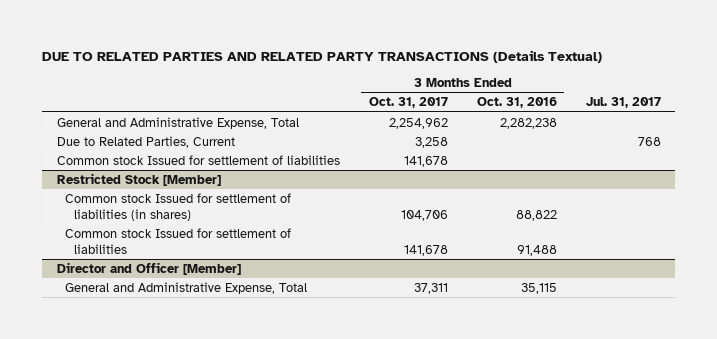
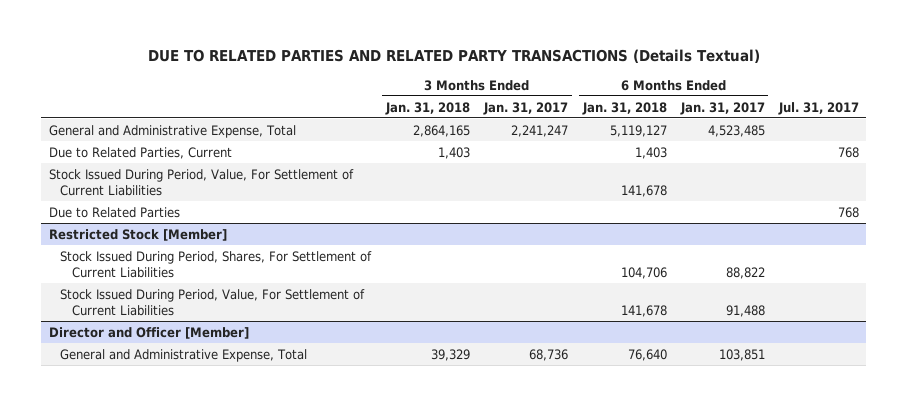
- | 3 Months Ended Oct. 31, 2017 | 3 Months Ended Oct. 31, 2016 | Jul. 31, 2017
+ | 3 Months Ended Jan. 31, 2018 | 3 Months Ended Jan. 31, 2017 | 6 Months Ended Jan. 31, 2018 | 6 Months Ended Jan. 31, 2017 | Jul. 31, 2017
- Common stock Issued for settlement of liabilities | 141,678 | |
+ Stock Issued During Period, Value, For Settlement of Current Liabilities | | | 141,678 | |
+ Due to Related Parties | | | | | 768
@ Restricted Stock [Member]
- Common stock Issued for settlement of liabilities (in shares) | 104,706 | 88,822 |
- Common stock Issued for settlement of liabilities | 141,678 | 91,488 |
+ Stock Issued During Period, Shares, For Settlement of Current Liabilities | | | 104,706 | 88,822 |
+ Stock Issued During Period, Value, For Settlement of Current Liabilities | | | 141,678 | 91,488 |

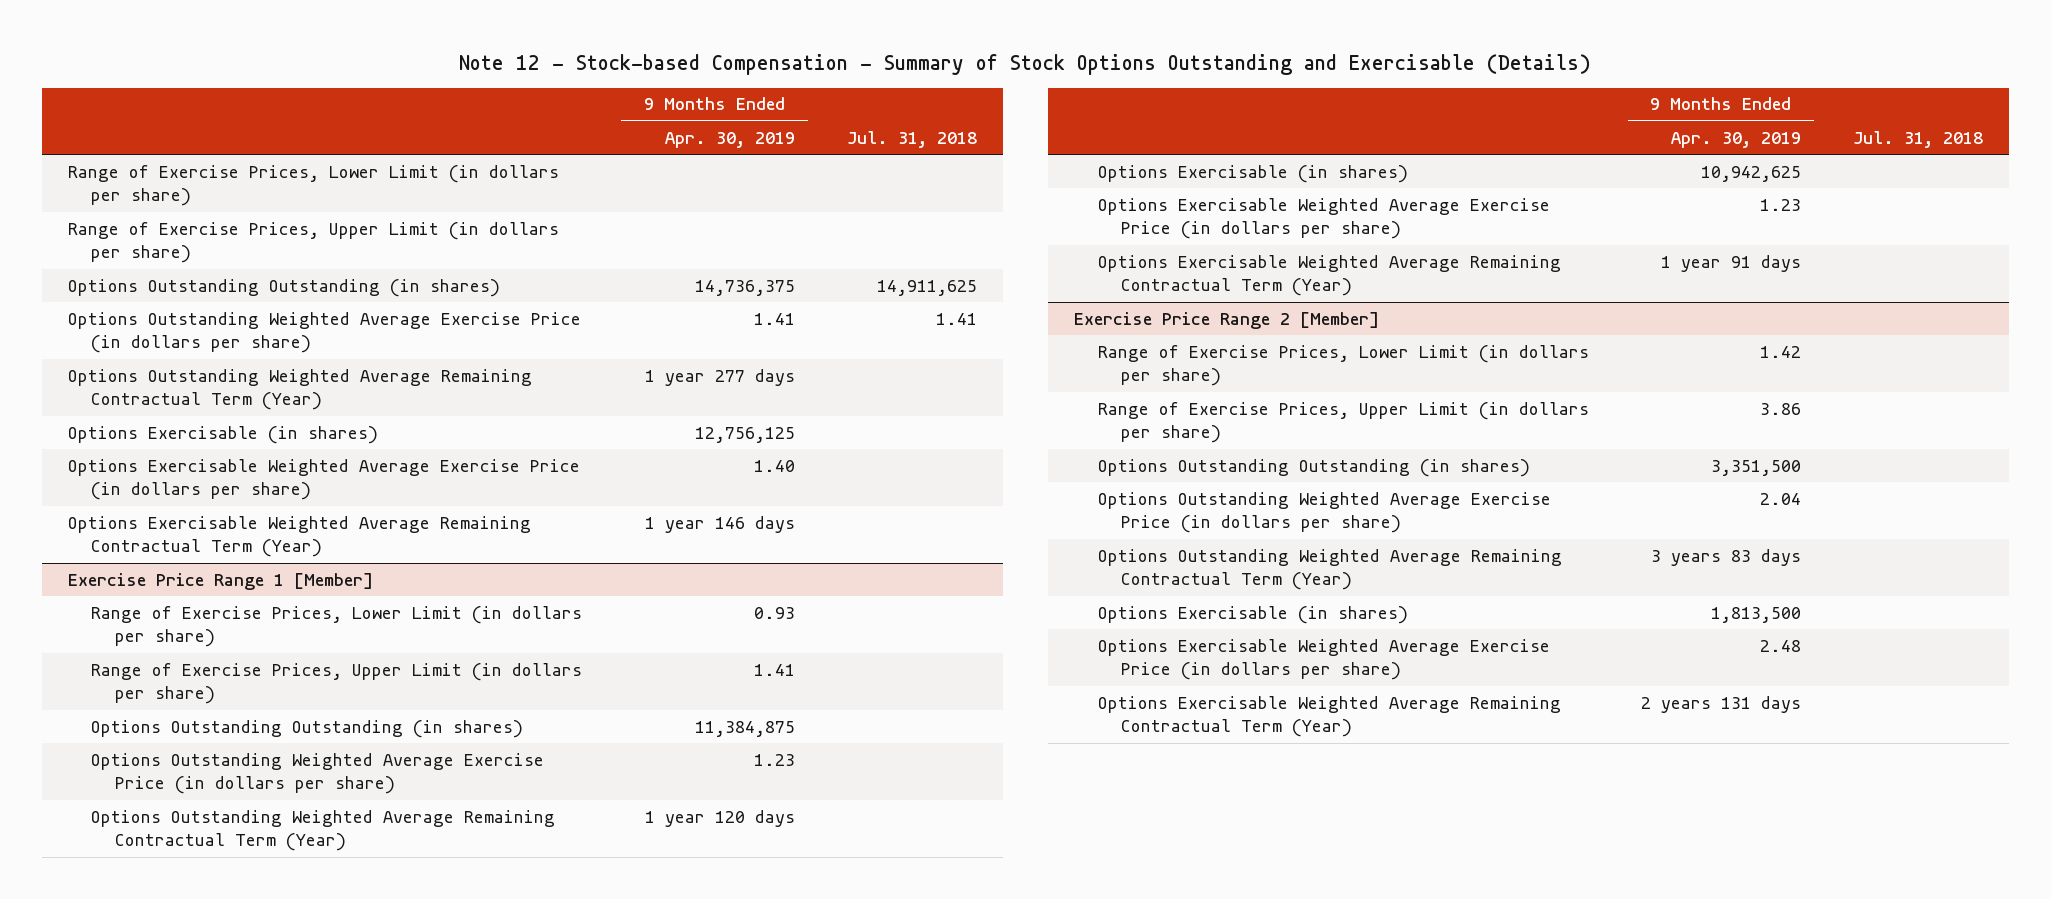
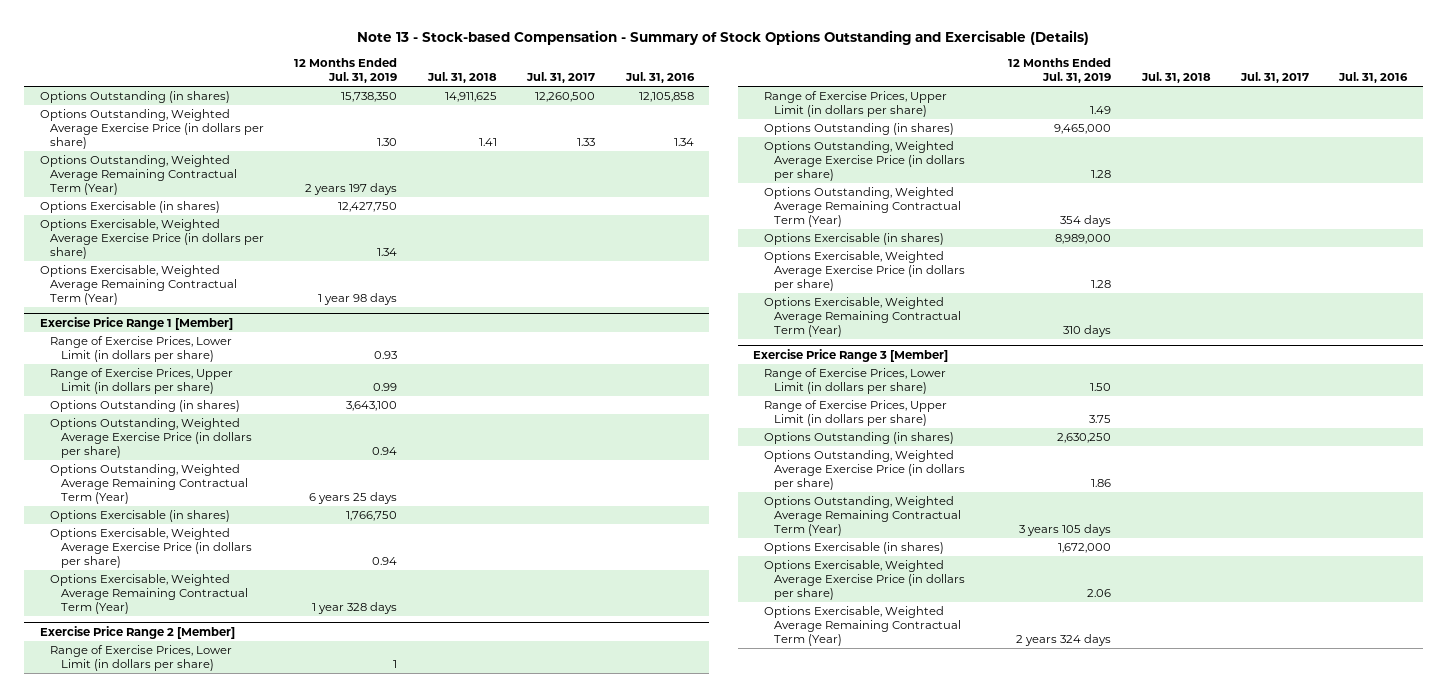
- Note 12 - Stock-based Compensation - Summary of Stock Options Outstanding and Exercisable (Details)
+ Note 13 - Stock-based Compensation - Summary of Stock Options Outstanding and Exercisable (Details)
- | 9 Months Ended Apr. 30, 2019 | Jul. 31, 2018
+ | 12 Months Ended Jul. 31, 2019 | Jul. 31, 2018 | Jul. 31, 2017 | Jul. 31, 2016
- Range of Exercise Prices, Lower Limit (in dollars per share)
- Range of Exercise Prices, Upper Limit (in dollars per share)
- Options Outstanding Outstanding (in shares) | 14,736,375 | 14,911,625
- Options Outstanding Weighted Average Exercise Price (in dollars per share) | 1.41 | 1.41
- Options Outstanding Weighted Average Remaining Contractual Term (Year) | 1 year 277 days |
+ Options Outstanding (in shares) | 15,738,350 | 14,911,625 | 12,260,500 | 12,105,858
+ Options Outstanding, Weighted Average Exercise Price (in dollars per share) | 1.30 | 1.41 | 1.33 | 1.34
+ Options Outstanding, Weighted Average Remaining Contractual Term (Year) | 2 years 197 days | | |
- Options Exercisable Weighted Average Exercise Price (in dollars per share) | 1.40 |
- Options Exercisable Weighted Average Remaining Contractual Term (Year) | 1 year 146 days |
+ Options Exercisable, Weighted Average Exercise Price (in dollars per share) | 1.34 | | |
+ Options Exercisable, Weighted Average Remaining Contractual Term (Year) | 1 year 98 days | | |
@ Exercise Price Range 1 [Member]
- Options Outstanding Outstanding (in shares) | 11,384,875 |
- Options Outstanding Weighted Average Exercise Price (in dollars per share) | 1.23 |
- Options Outstanding Weighted Average Remaining Contractual Term (Year) | 1 year 120 days |
+ Options Outstanding (in shares) | 3,643,100 | | |
+ Options Outstanding, Weighted Average Exercise Price (in dollars per share) | 0.94 | | |
+ Options Outstanding, Weighted Average Remaining Contractual Term (Year) | 6 years 25 days | | |
- Options Exercisable Weighted Average Exercise Price (in dollars per share) | 1.23 |
- Options Exercisable Weighted Average Remaining Contractual Term (Year) | 1 year 91 days |
+ Options Exercisable, Weighted Average Exercise Price (in dollars per share) | 0.94 | | |
+ Options Exercisable, Weighted Average Remaining Contractual Term (Year) | 1 year 328 days | | |
@ Exercise Price Range 2 [Member]
- Options Outstanding Outstanding (in shares) | 3,351,500 |
- Options Outstanding Weighted Average Exercise Price (in dollars per share) | 2.04 |
- Options Outstanding Weighted Average Remaining Contractual Term (Year) | 3 years 83 days |
+ Options Outstanding (in shares) | 9,465,000 | | |
+ Options Outstanding, Weighted Average Exercise Price (in dollars per share) | 1.28 | | |
+ Options Outstanding, Weighted Average Remaining Contractual Term (Year) | 354 days | | |
- Options Exercisable Weighted Average Exercise Price (in dollars per share) | 2.48 |
- Options Exercisable Weighted Average Remaining Contractual Term (Year) | 2 years 131 days |
+ Options Exercisable, Weighted Average Exercise Price (in dollars per share) | 1.28 | | |
+ Options Exercisable, Weighted Average Remaining Contractual Term (Year) | 310 days | | |
+ Exercise Price Range 3 [Member]
+ Range of Exercise Prices, Lower Limit (in dollars per share) | 1.50 | | |
+ Range of Exercise Prices, Upper Limit (in dollars per share) | 3.75 | | |
+ Options Outstanding (in shares) | 2,630,250 | | |
+ Options Outstanding, Weighted Average Exercise Price (in dollars per share) | 1.86 | | |
+ Options Outstanding, Weighted Average Remaining Contractual Term (Year) | 3 years 105 days | | |
+ Options Exercisable (in shares) | 1,672,000 | | |
+ Options Exercisable, Weighted Average Exercise Price (in dollars per share) | 2.06 | | |
+ Options Exercisable, Weighted Average Remaining Contractual Term (Year) | 2 years 324 days | | |

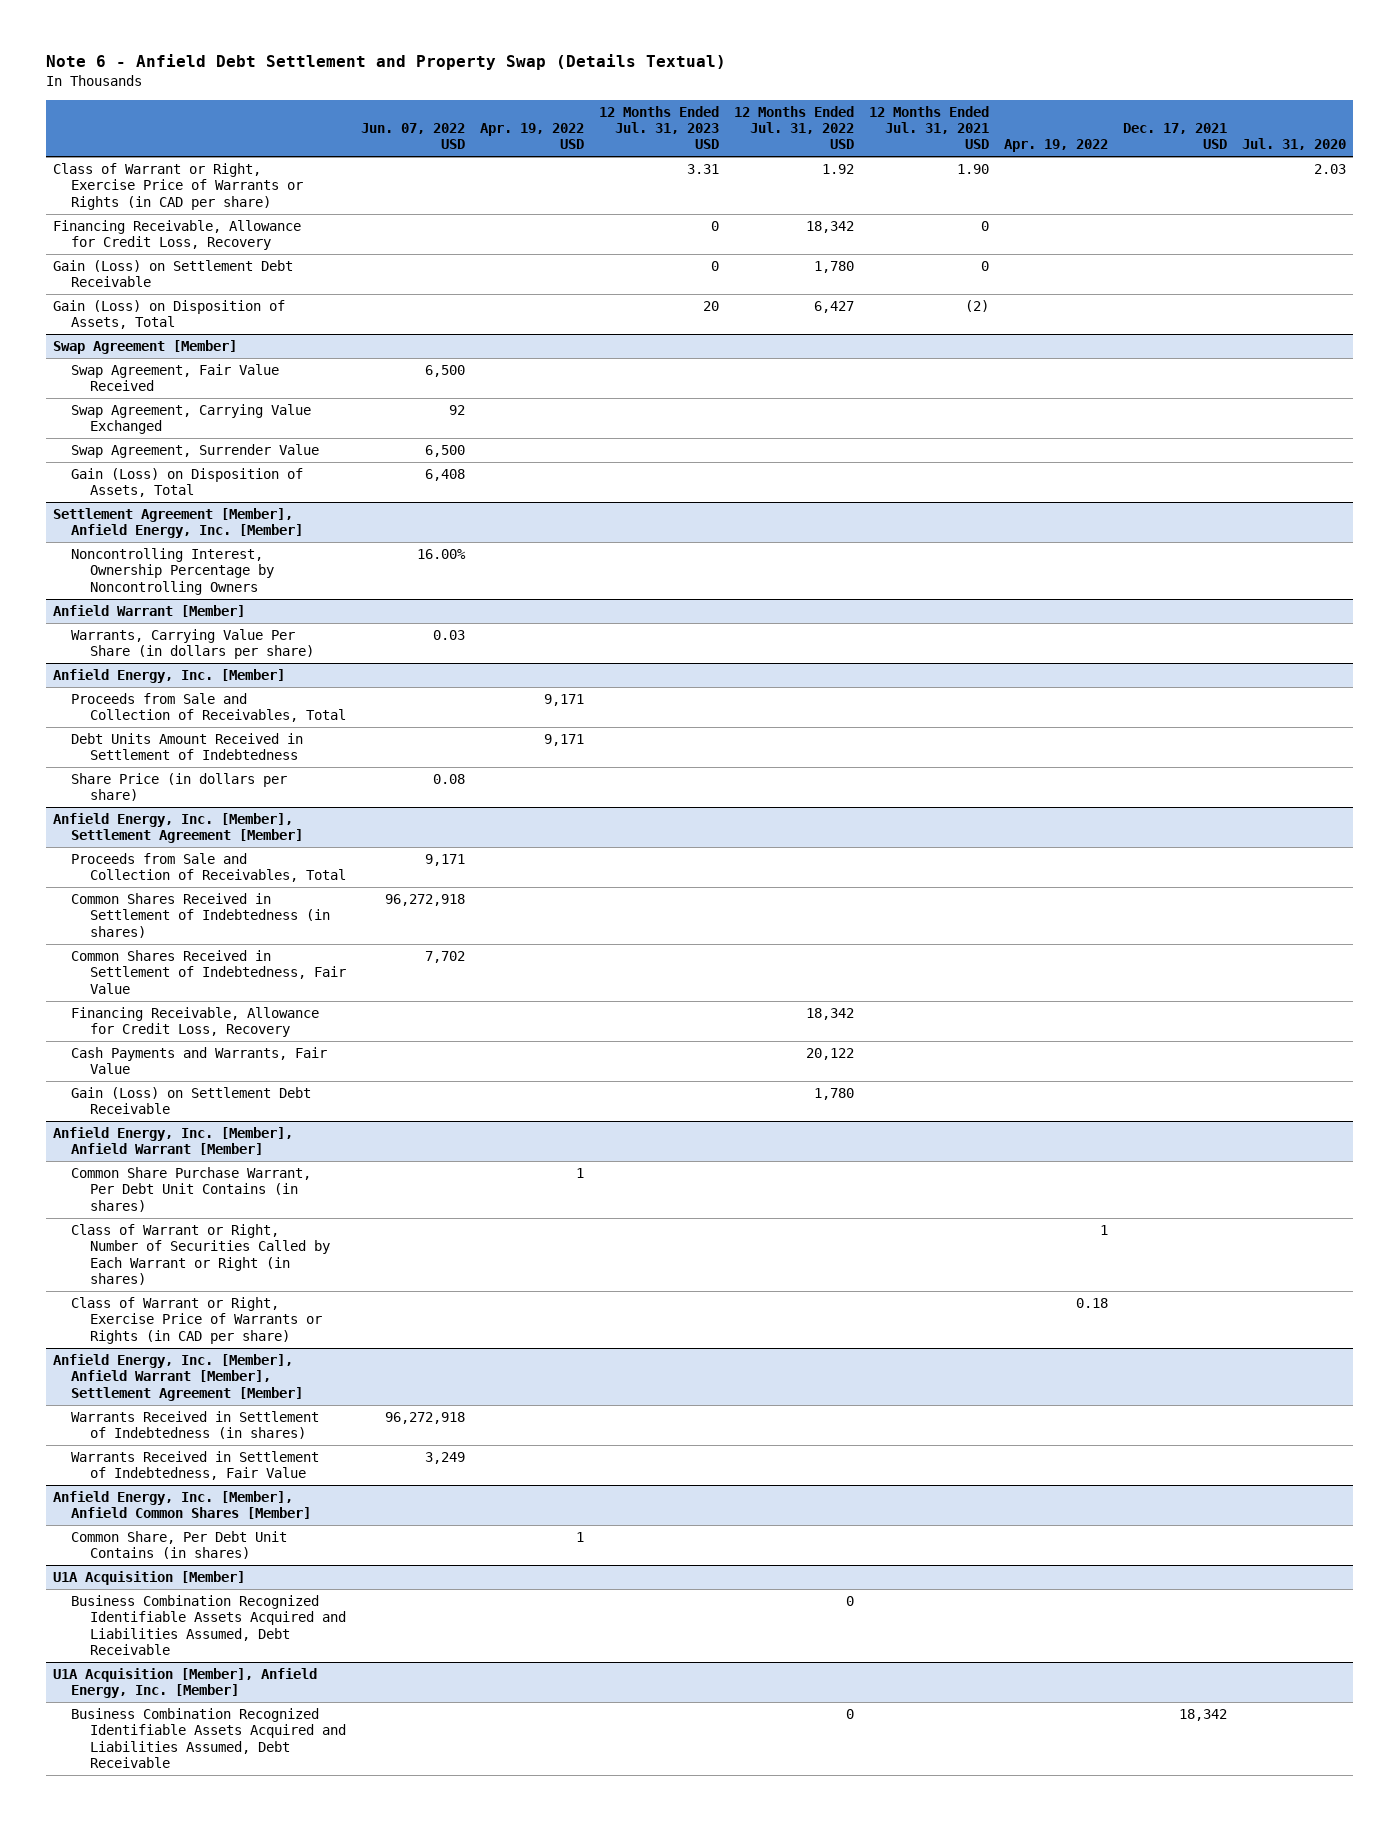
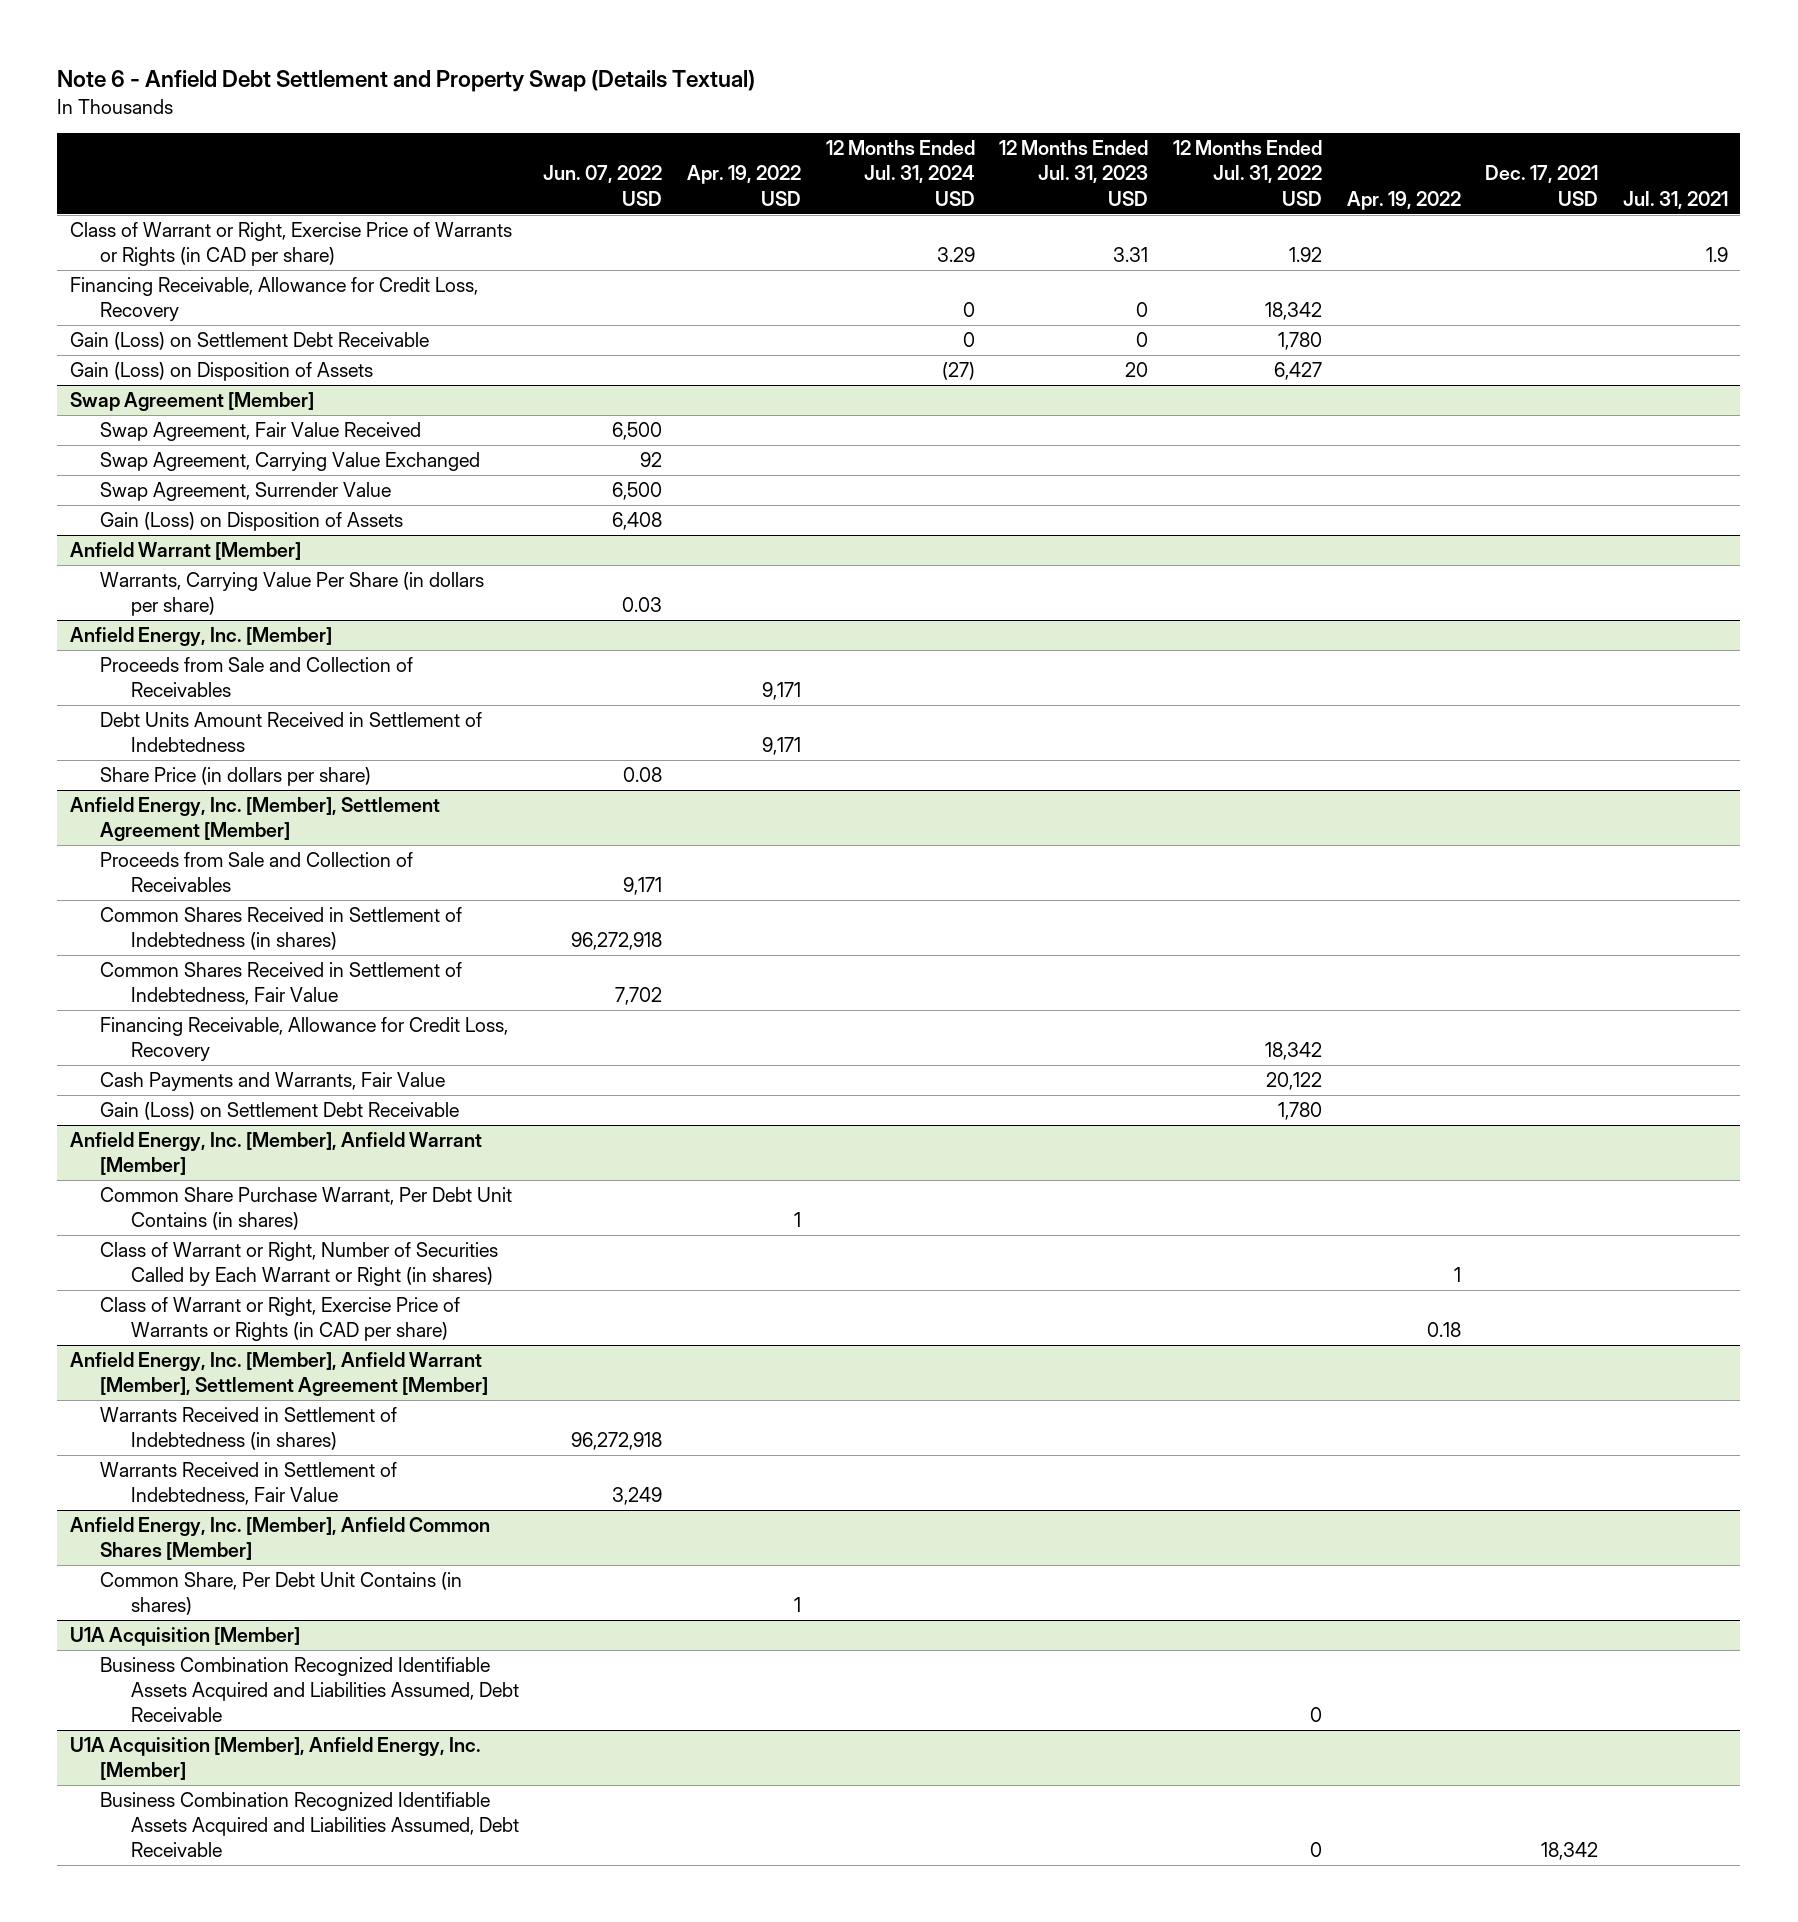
- | Jun. 07, 2022 USD | Apr. 19, 2022 USD | 12 Months Ended Jul. 31, 2023 USD | 12 Months Ended Jul. 31, 2022 USD | 12 Months Ended Jul. 31, 2021 USD | Apr. 19, 2022 | Dec. 17, 2021 USD | Jul. 31, 2020
+ | Jun. 07, 2022 USD | Apr. 19, 2022 USD | 12 Months Ended Jul. 31, 2024 USD | 12 Months Ended Jul. 31, 2023 USD | 12 Months Ended Jul. 31, 2022 USD | Apr. 19, 2022 | Dec. 17, 2021 USD | Jul. 31, 2021
- Gain (Loss) on Disposition of Assets, Total | | | 20 | 6,427 | (2) | | |
+ Gain (Loss) on Disposition of Assets | | | (27) | 20 | 6,427 | | |
@ Swap Agreement [Member]
- Gain (Loss) on Disposition of Assets, Total | 6,408 | | | | | | |
- Settlement Agreement [Member], Anfield Energy, Inc. [Member]
- Noncontrolling Interest, Ownership Percentage by Noncontrolling Owners | 16.00% | | | | | | |
@ Swap Agreement [Member]
+ Gain (Loss) on Disposition of Assets | 6,408 | | | | | | |
@ Anfield Energy, Inc. [Member]
- Proceeds from Sale and Collection of Receivables, Total | | 9,171 | | | | | |
+ Proceeds from Sale and Collection of Receivables | | 9,171 | | | | | |
@ Anfield Energy, Inc. [Member], Settlement Agreement [Member]
- Proceeds from Sale and Collection of Receivables, Total | 9,171 | | | | | | |
+ Proceeds from Sale and Collection of Receivables | 9,171 | | | | | | |

